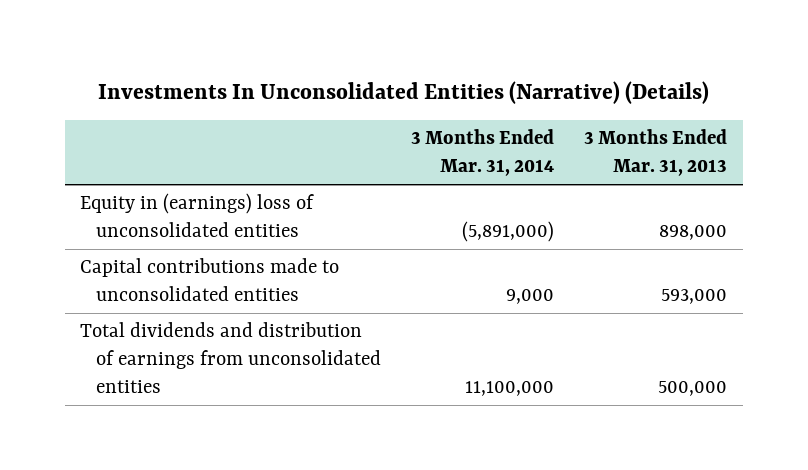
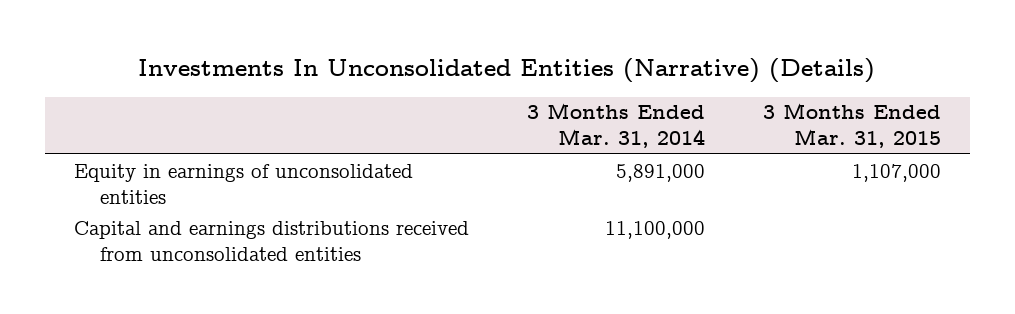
- | 3 Months Ended Mar. 31, 2014 | 3 Months Ended Mar. 31, 2013
+ | 3 Months Ended Mar. 31, 2014 | 3 Months Ended Mar. 31, 2015
- Equity in (earnings) loss of unconsolidated entities | (5,891,000) | 898,000
- Capital contributions made to unconsolidated entities | 9,000 | 593,000
- Total dividends and distribution of earnings from unconsolidated entities | 11,100,000 | 500,000
+ Equity in earnings of unconsolidated entities | 5,891,000 | 1,107,000
+ Capital and earnings distributions received from unconsolidated entities | 11,100,000 |

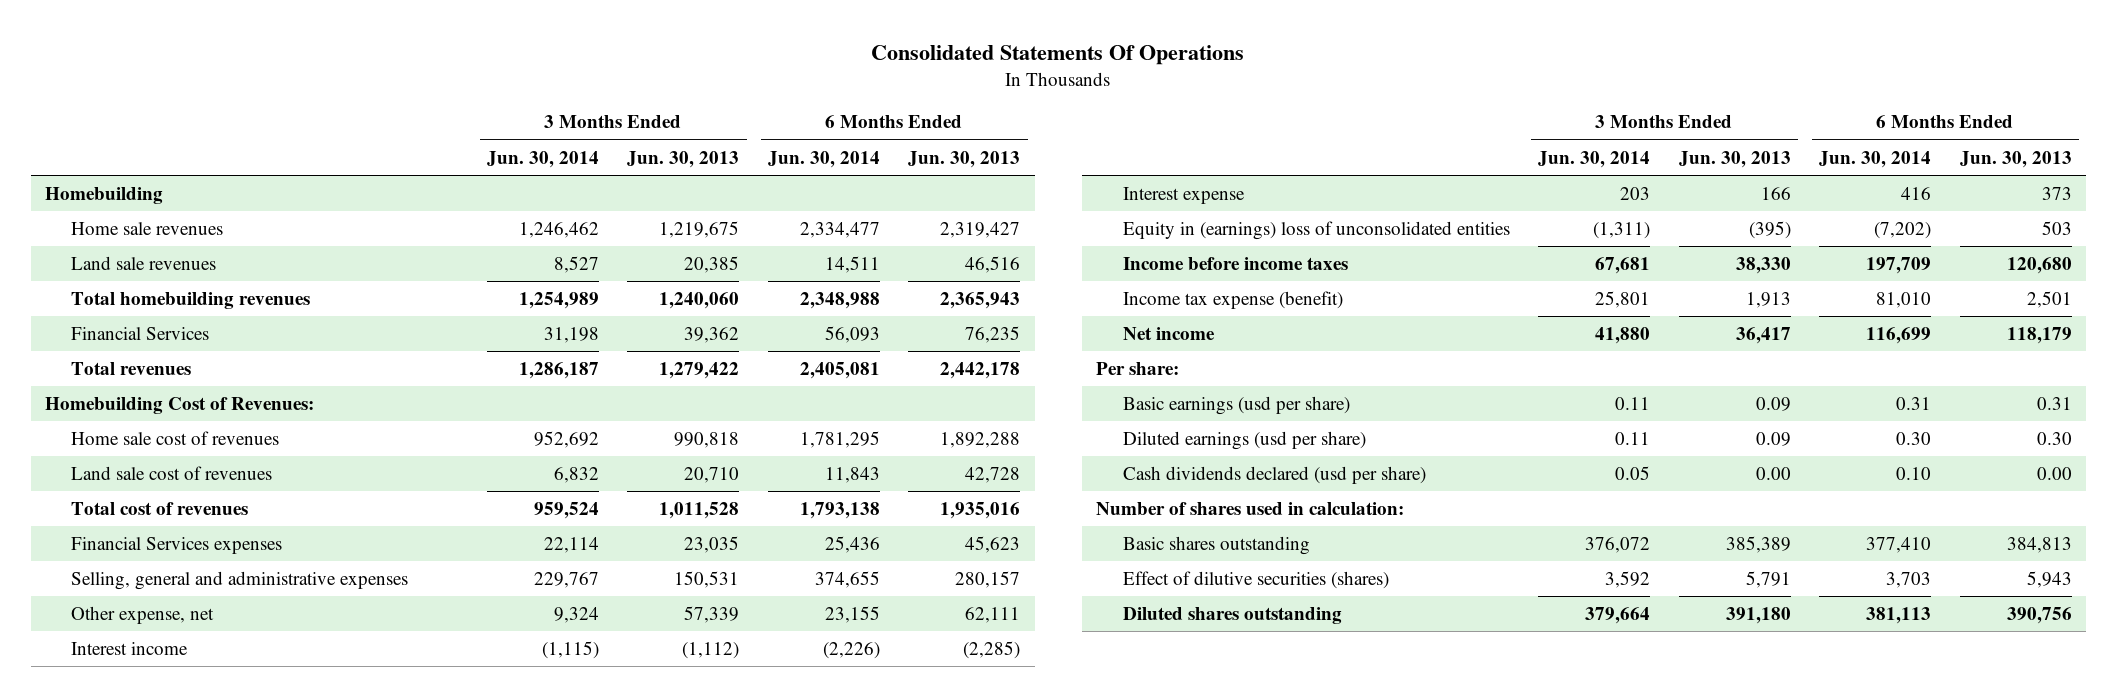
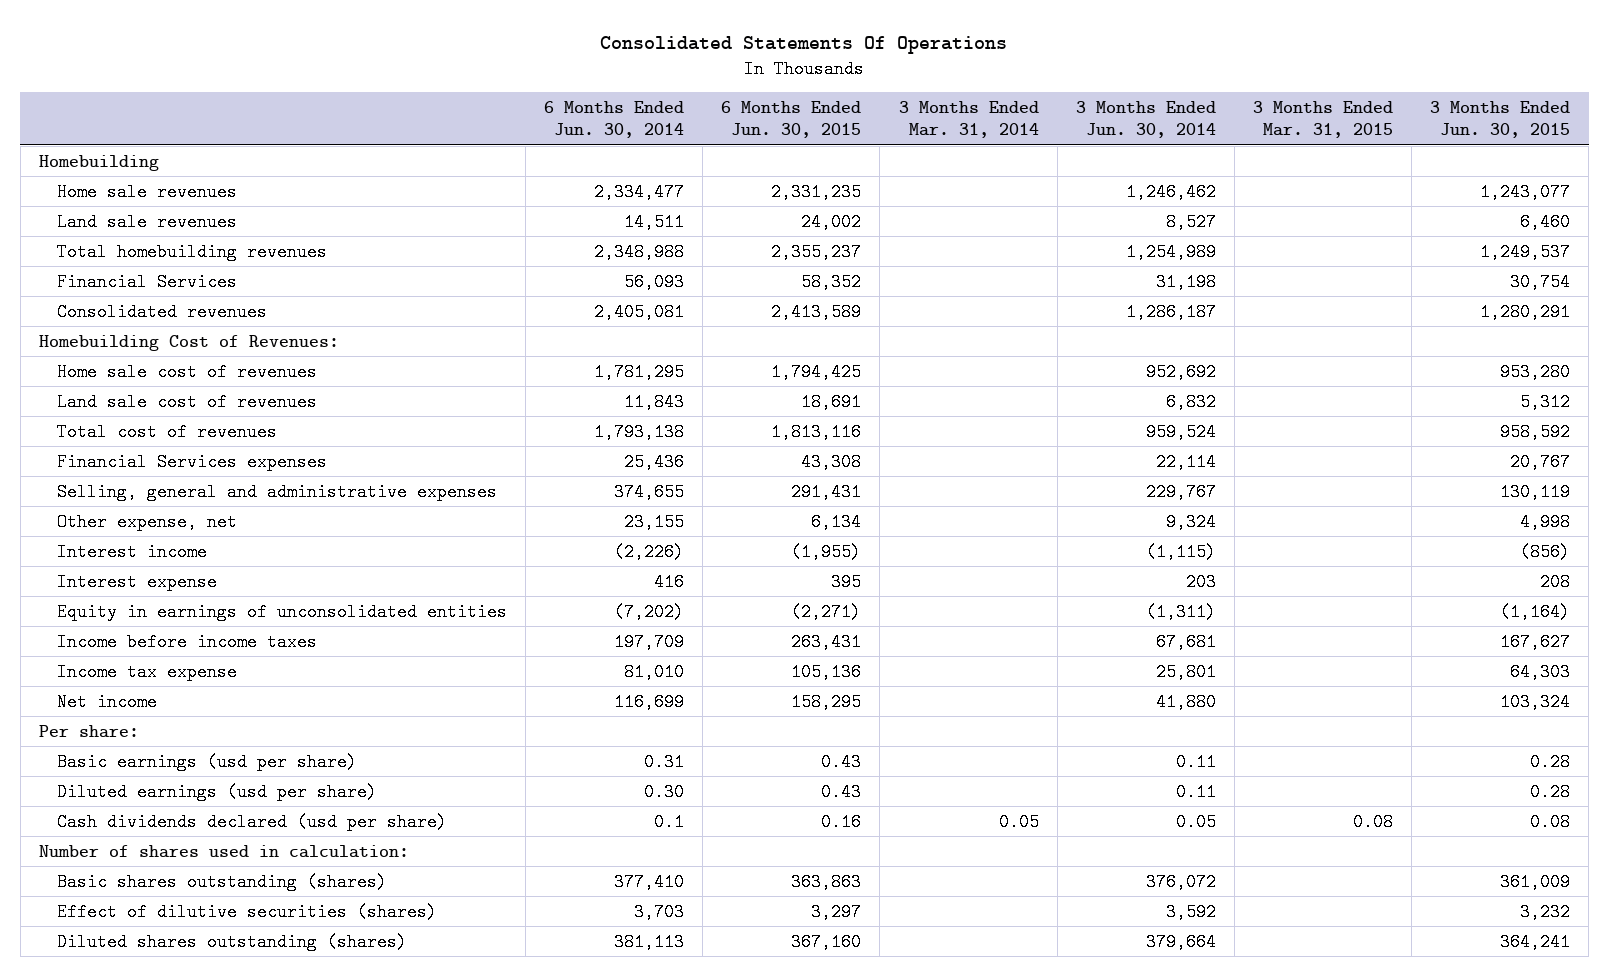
- | 3 Months Ended Jun. 30, 2014 | 3 Months Ended Jun. 30, 2013 | 6 Months Ended Jun. 30, 2014 | 6 Months Ended Jun. 30, 2013
+ | 6 Months Ended Jun. 30, 2014 | 6 Months Ended Jun. 30, 2015 | 3 Months Ended Mar. 31, 2014 | 3 Months Ended Jun. 30, 2014 | 3 Months Ended Mar. 31, 2015 | 3 Months Ended Jun. 30, 2015
- Total revenues | 1,286,187 | 1,279,422 | 2,405,081 | 2,442,178
+ Consolidated revenues | 2,405,081 | 2,413,589 | | 1,286,187 | | 1,280,291
- Equity in (earnings) loss of unconsolidated entities | (1,311) | (395) | (7,202) | 503
+ Equity in earnings of unconsolidated entities | (7,202) | (2,271) | | (1,311) | | (1,164)
- Income tax expense (benefit) | 25,801 | 1,913 | 81,010 | 2,501
+ Income tax expense | 81,010 | 105,136 | | 25,801 | | 64,303
- Cash dividends declared (usd per share) | 0.05 | 0.00 | 0.10 | 0.00
+ Cash dividends declared (usd per share) | 0.1 | 0.16 | 0.05 | 0.05 | 0.08 | 0.08
- Basic shares outstanding | 376,072 | 385,389 | 377,410 | 384,813
+ Basic shares outstanding (shares) | 377,410 | 363,863 | | 376,072 | | 361,009
- Diluted shares outstanding | 379,664 | 391,180 | 381,113 | 390,756
+ Diluted shares outstanding (shares) | 381,113 | 367,160 | | 379,664 | | 364,241

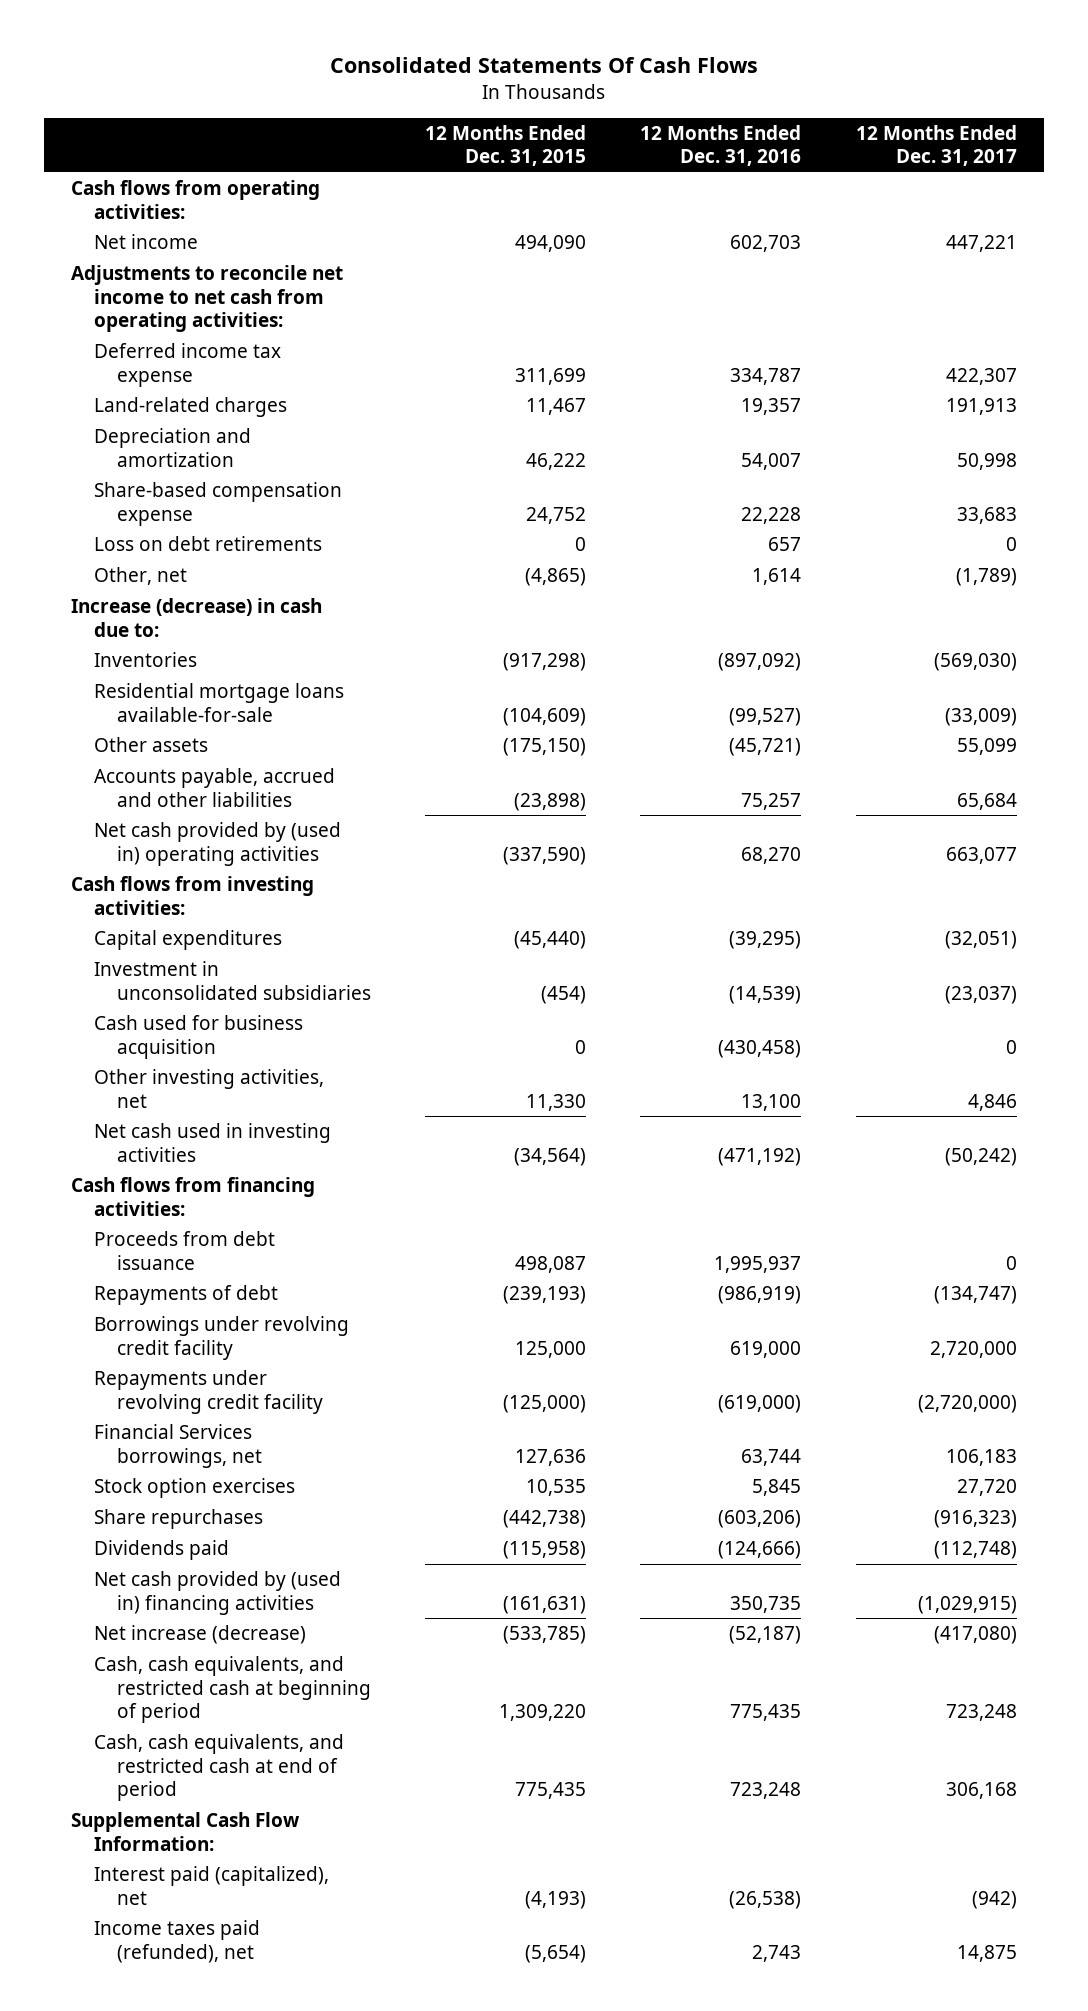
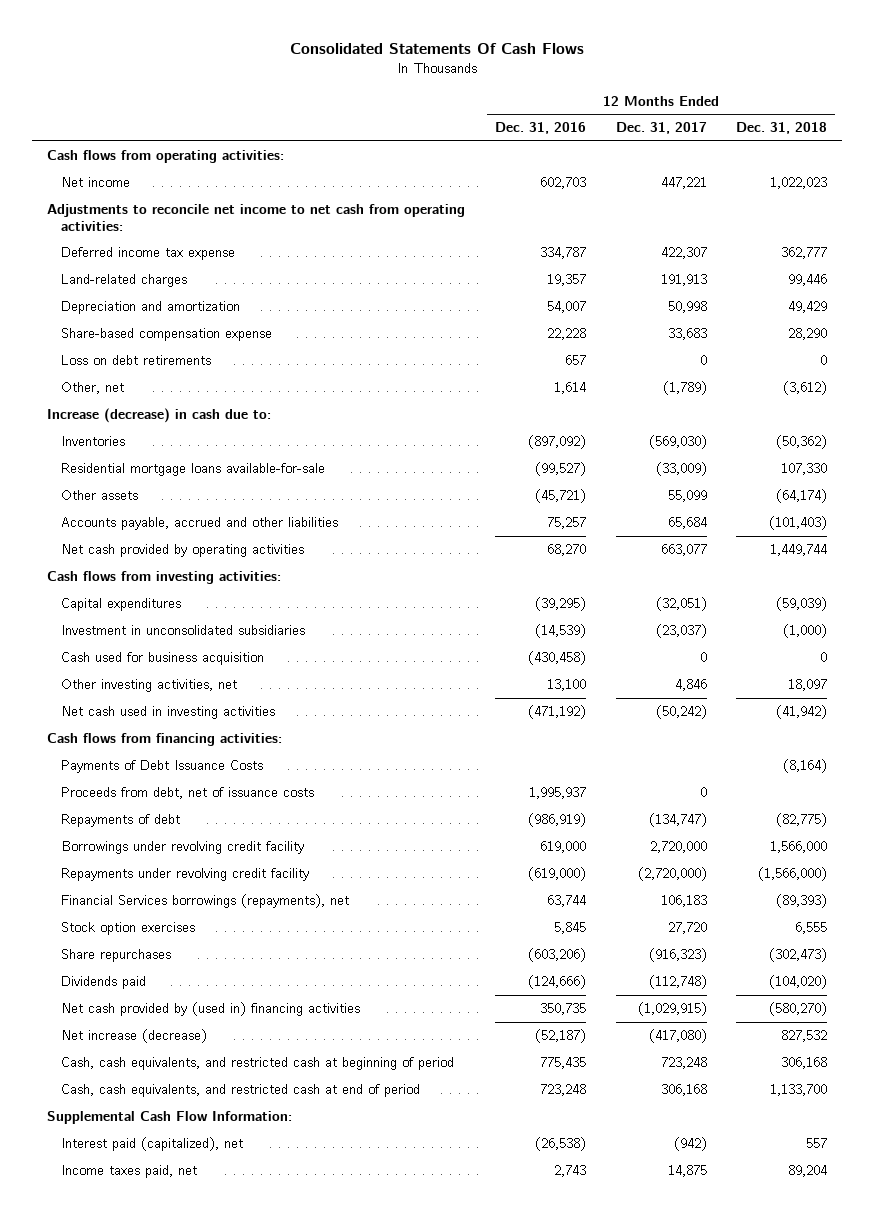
- | 12 Months Ended Dec. 31, 2015 | 12 Months Ended Dec. 31, 2016 | 12 Months Ended Dec. 31, 2017
+ | 12 Months Ended Dec. 31, 2016 | 12 Months Ended Dec. 31, 2017 | 12 Months Ended Dec. 31, 2018
- Net cash provided by (used in) operating activities | (337,590) | 68,270 | 663,077
+ Net cash provided by operating activities | 68,270 | 663,077 | 1,449,744
- Proceeds from debt issuance | 498,087 | 1,995,937 | 0
+ Payments of Debt Issuance Costs | | | (8,164)
+ Proceeds from debt, net of issuance costs | 1,995,937 | 0 |
- Financial Services borrowings, net | 127,636 | 63,744 | 106,183
+ Financial Services borrowings (repayments), net | 63,744 | 106,183 | (89,393)
- Income taxes paid (refunded), net | (5,654) | 2,743 | 14,875
+ Income taxes paid, net | 2,743 | 14,875 | 89,204

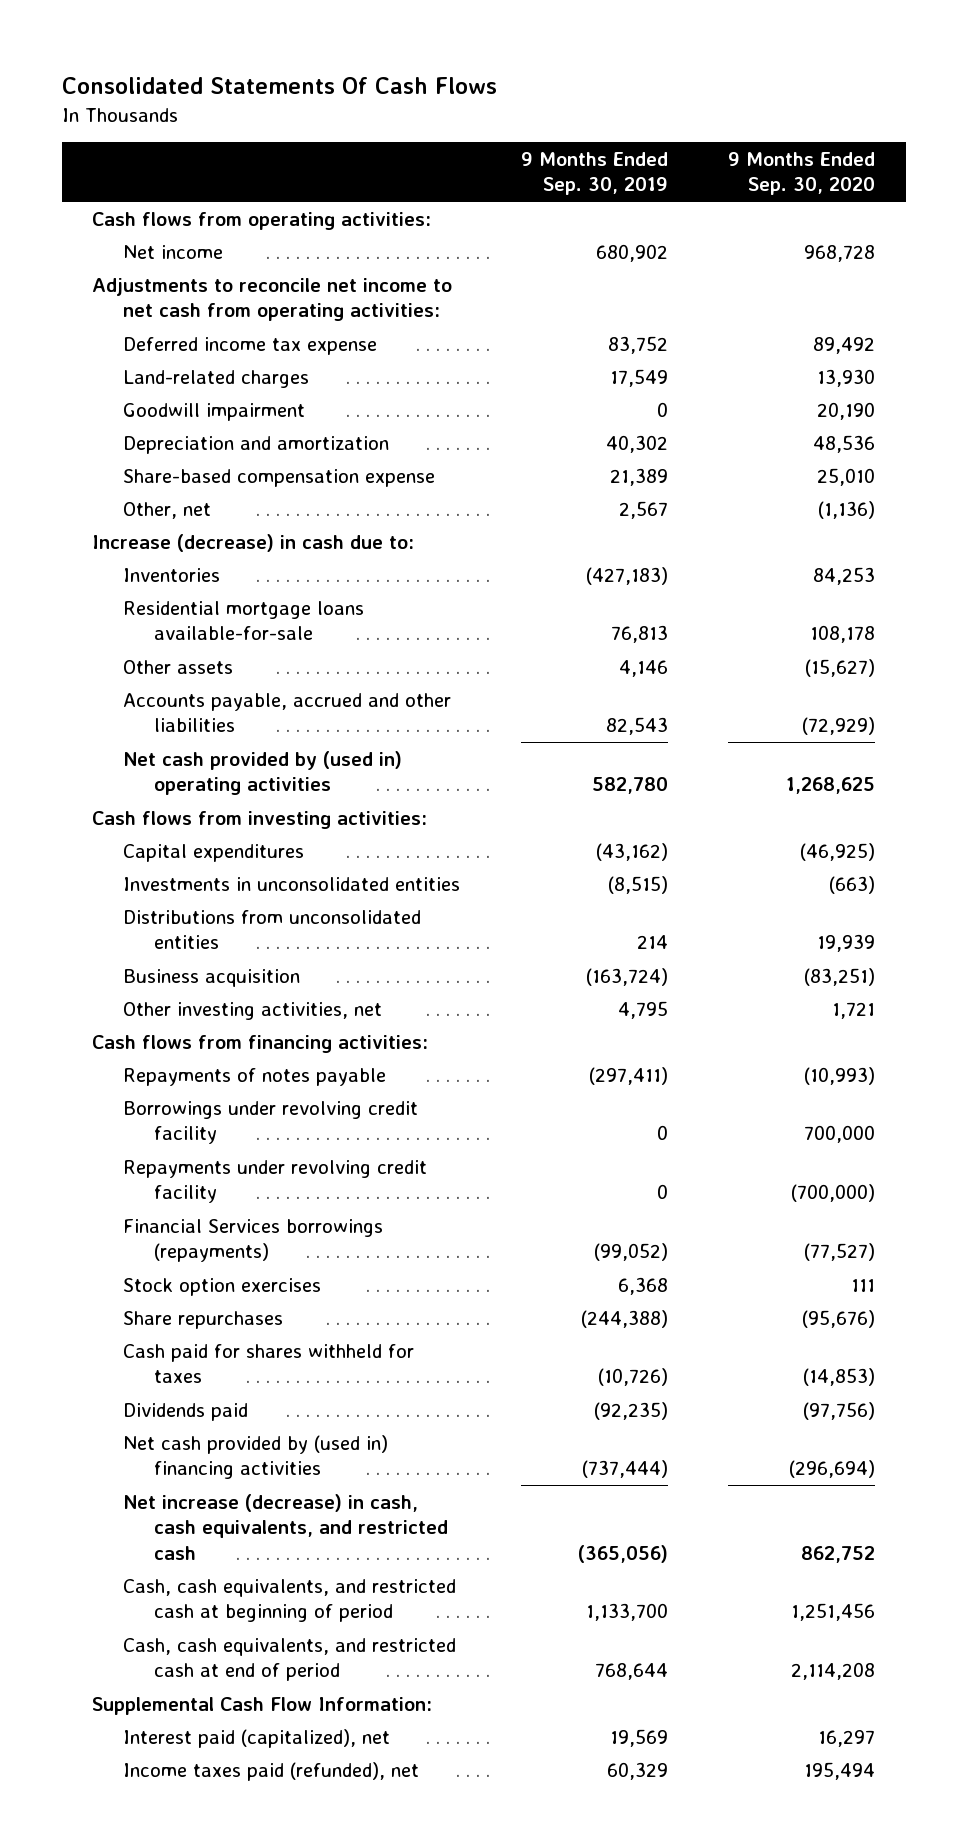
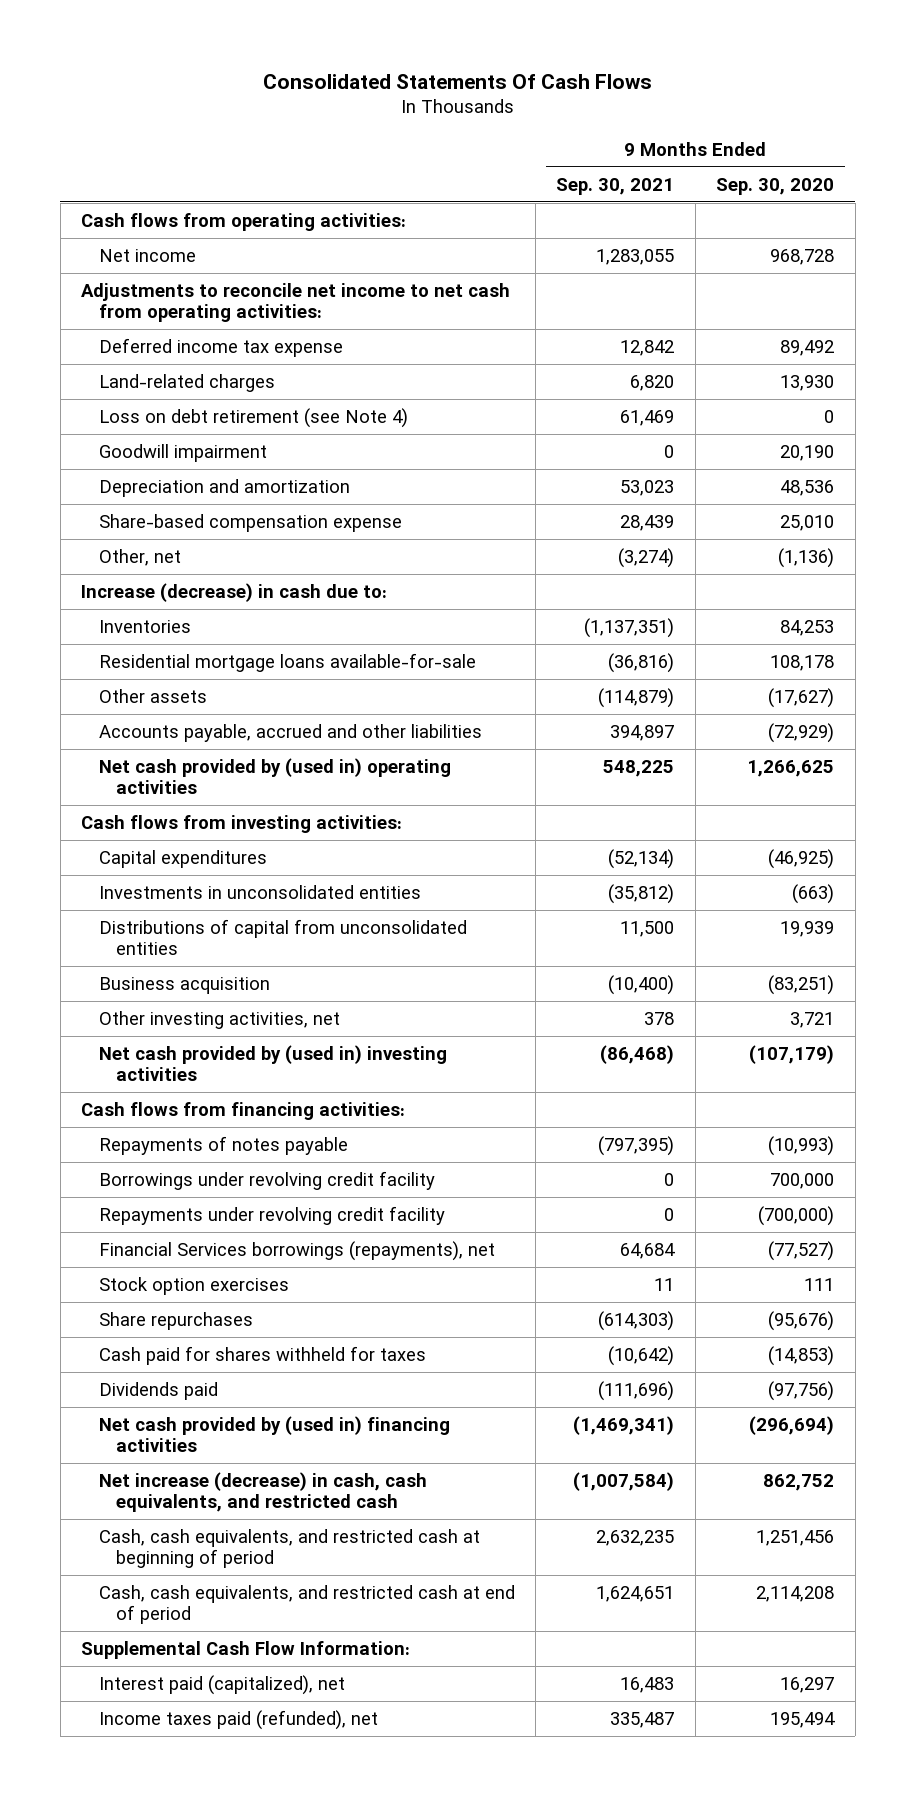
- | 9 Months Ended Sep. 30, 2019 | 9 Months Ended Sep. 30, 2020
+ | 9 Months Ended Sep. 30, 2021 | 9 Months Ended Sep. 30, 2020
+ Loss on debt retirement (see Note 4) | 61,469 | 0
- Other assets | 4,146 | (15,627)
+ Other assets | (114,879) | (17,627)
- Net cash provided by (used in) operating activities | 582,780 | 1,268,625
+ Net cash provided by (used in) operating activities | 548,225 | 1,266,625
- Distributions from unconsolidated entities | 214 | 19,939
+ Distributions of capital from unconsolidated entities | 11,500 | 19,939
- Other investing activities, net | 4,795 | 1,721
+ Other investing activities, net | 378 | 3,721
+ Net cash provided by (used in) investing activities | (86,468) | (107,179)
- Financial Services borrowings (repayments) | (99,052) | (77,527)
+ Financial Services borrowings (repayments), net | 64,684 | (77,527)

